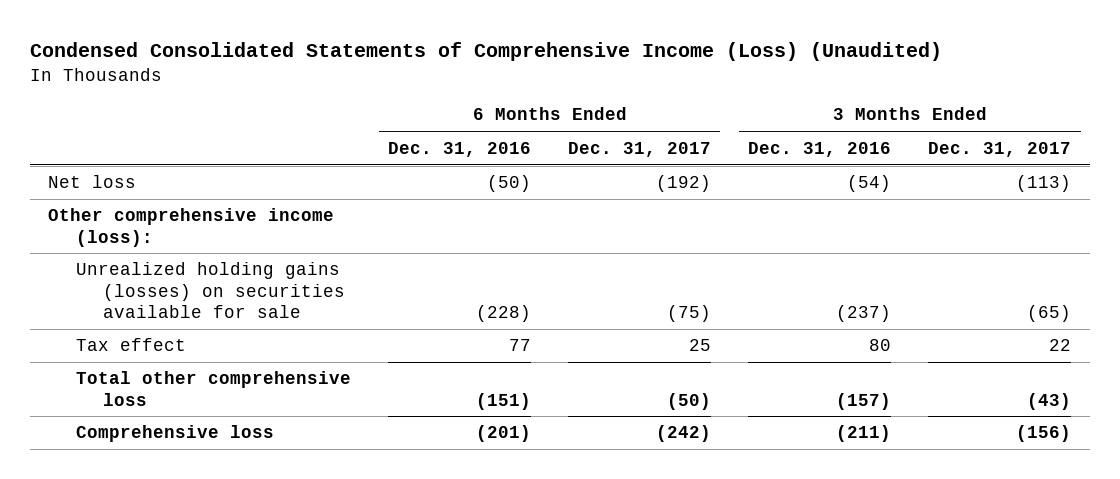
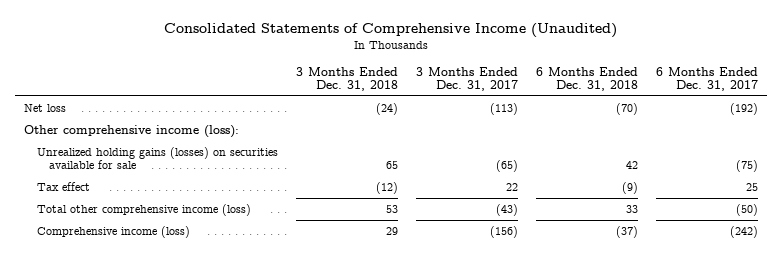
- Condensed Consolidated Statements of Comprehensive Income (Loss) (Unaudited)
+ Consolidated Statements of Comprehensive Income (Unaudited)
- | 6 Months Ended Dec. 31, 2016 | 6 Months Ended Dec. 31, 2017 | 3 Months Ended Dec. 31, 2016 | 3 Months Ended Dec. 31, 2017
+ | 3 Months Ended Dec. 31, 2018 | 3 Months Ended Dec. 31, 2017 | 6 Months Ended Dec. 31, 2018 | 6 Months Ended Dec. 31, 2017
- Total other comprehensive loss | (151) | (50) | (157) | (43)
- Comprehensive loss | (201) | (242) | (211) | (156)
+ Total other comprehensive income (loss) | 53 | (43) | 33 | (50)
+ Comprehensive income (loss) | 29 | (156) | (37) | (242)

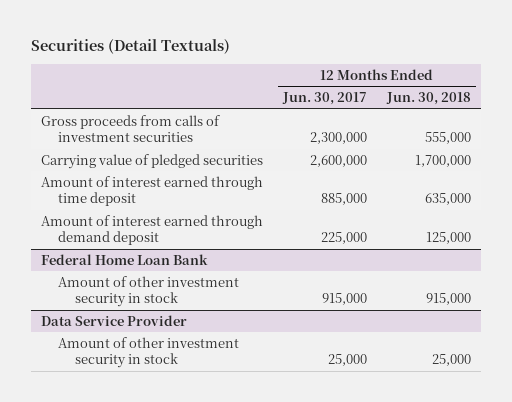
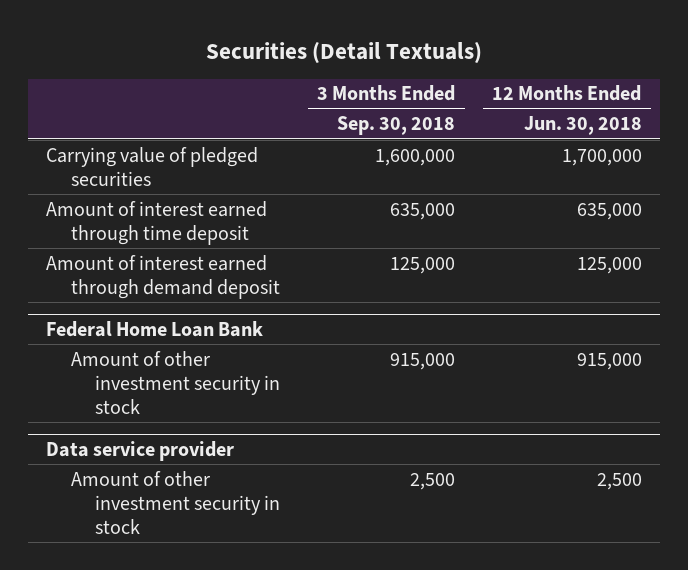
- | 12 Months Ended Jun. 30, 2017 | 12 Months Ended Jun. 30, 2018
+ | 3 Months Ended Sep. 30, 2018 | 12 Months Ended Jun. 30, 2018
- Gross proceeds from calls of investment securities | 2,300,000 | 555,000
- Data Service Provider
- Amount of other investment security in stock | 25,000 | 25,000
+ Data service provider
+ Amount of other investment security in stock | 2,500 | 2,500

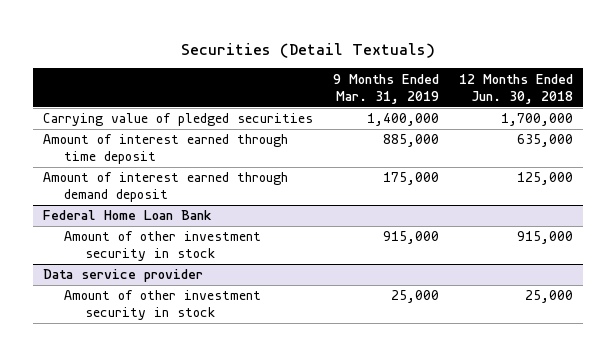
- | 3 Months Ended Sep. 30, 2018 | 12 Months Ended Jun. 30, 2018
+ | 9 Months Ended Mar. 31, 2019 | 12 Months Ended Jun. 30, 2018
@ Data service provider
- Amount of other investment security in stock | 2,500 | 2,500
+ Amount of other investment security in stock | 25,000 | 25,000

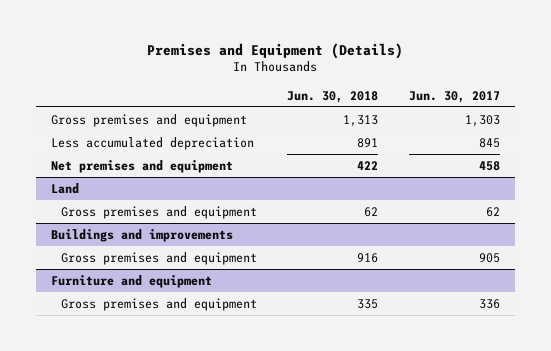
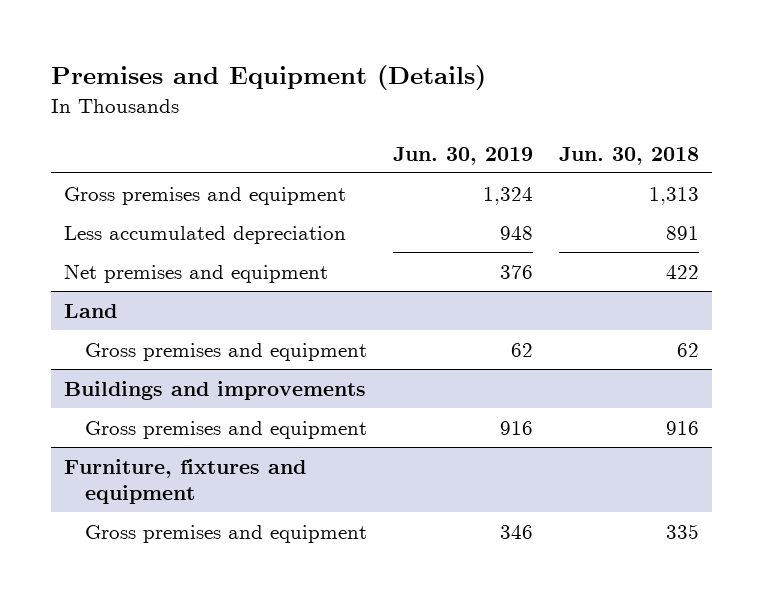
- | Jun. 30, 2018 | Jun. 30, 2017
+ | Jun. 30, 2019 | Jun. 30, 2018
- Furniture and equipment
+ Furniture, fixtures and equipment

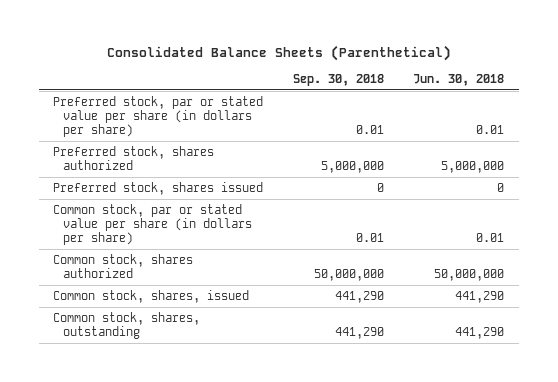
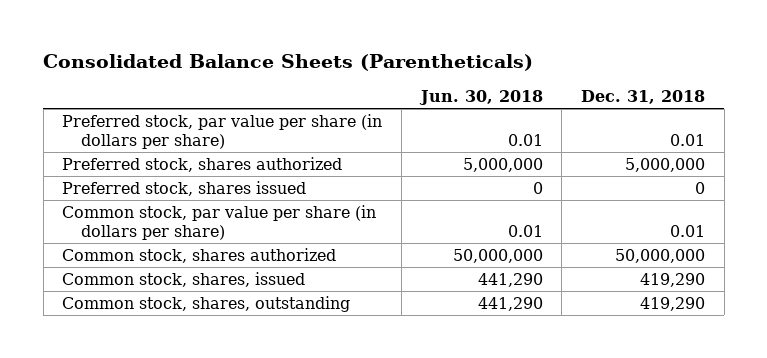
- Consolidated Balance Sheets (Parenthetical)
+ Consolidated Balance Sheets (Parentheticals)
- | Sep. 30, 2018 | Jun. 30, 2018
+ | Jun. 30, 2018 | Dec. 31, 2018
- Preferred stock, par or stated value per share (in dollars per share) | 0.01 | 0.01
+ Preferred stock, par value per share (in dollars per share) | 0.01 | 0.01
- Common stock, par or stated value per share (in dollars per share) | 0.01 | 0.01
+ Common stock, par value per share (in dollars per share) | 0.01 | 0.01

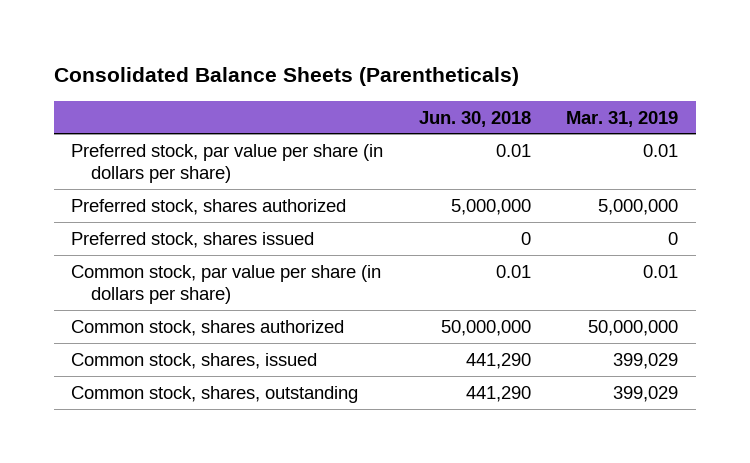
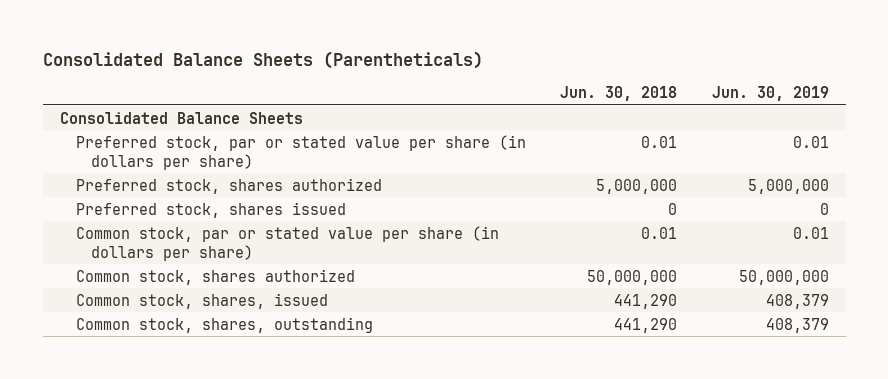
- | Jun. 30, 2018 | Mar. 31, 2019
+ | Jun. 30, 2018 | Jun. 30, 2019
- Preferred stock, par value per share (in dollars per share) | 0.01 | 0.01
+ Consolidated Balance Sheets
+ Preferred stock, par or stated value per share (in dollars per share) | 0.01 | 0.01
- Common stock, par value per share (in dollars per share) | 0.01 | 0.01
+ Common stock, par or stated value per share (in dollars per share) | 0.01 | 0.01

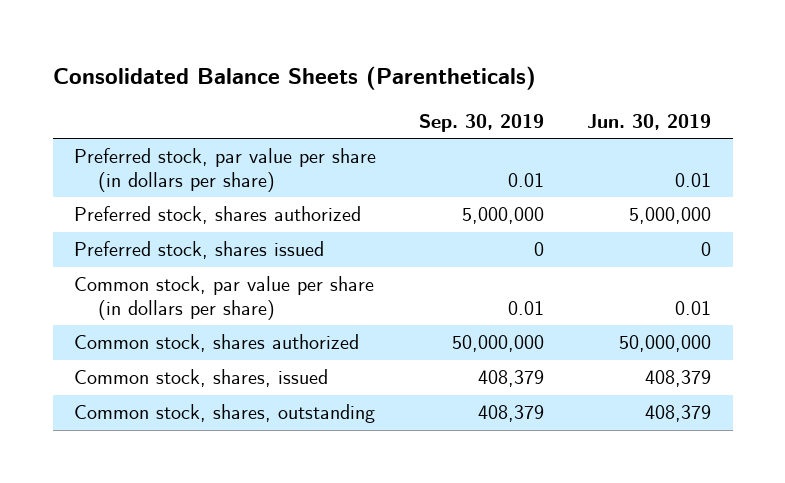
- | Jun. 30, 2018 | Jun. 30, 2019
+ | Sep. 30, 2019 | Jun. 30, 2019
- Consolidated Balance Sheets
- Preferred stock, par or stated value per share (in dollars per share) | 0.01 | 0.01
+ Preferred stock, par value per share (in dollars per share) | 0.01 | 0.01
- Common stock, par or stated value per share (in dollars per share) | 0.01 | 0.01
+ Common stock, par value per share (in dollars per share) | 0.01 | 0.01

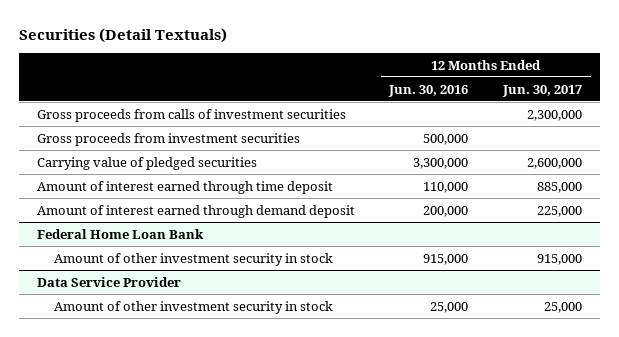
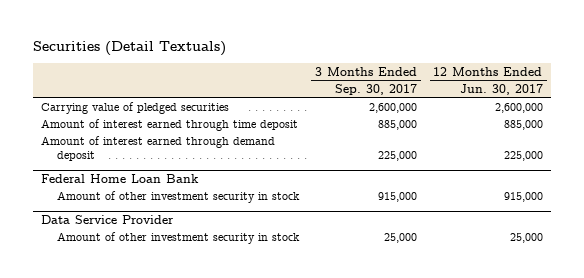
- | 12 Months Ended Jun. 30, 2016 | 12 Months Ended Jun. 30, 2017
+ | 3 Months Ended Sep. 30, 2017 | 12 Months Ended Jun. 30, 2017
- Gross proceeds from calls of investment securities | | 2,300,000
- Gross proceeds from investment securities | 500,000 |

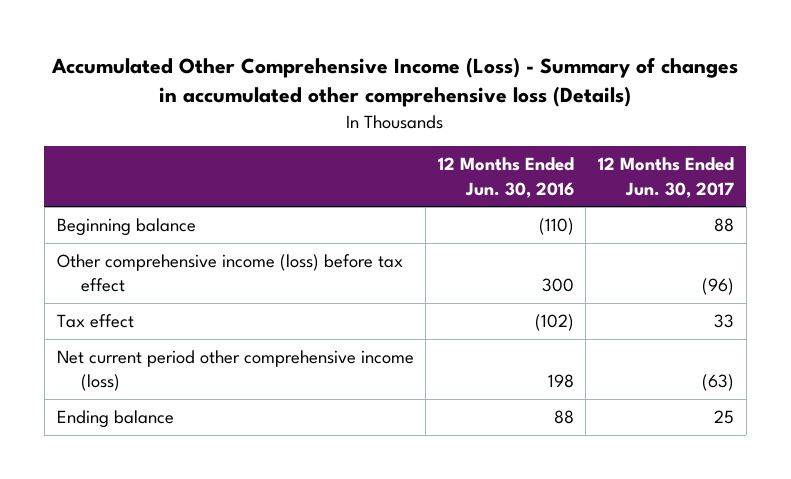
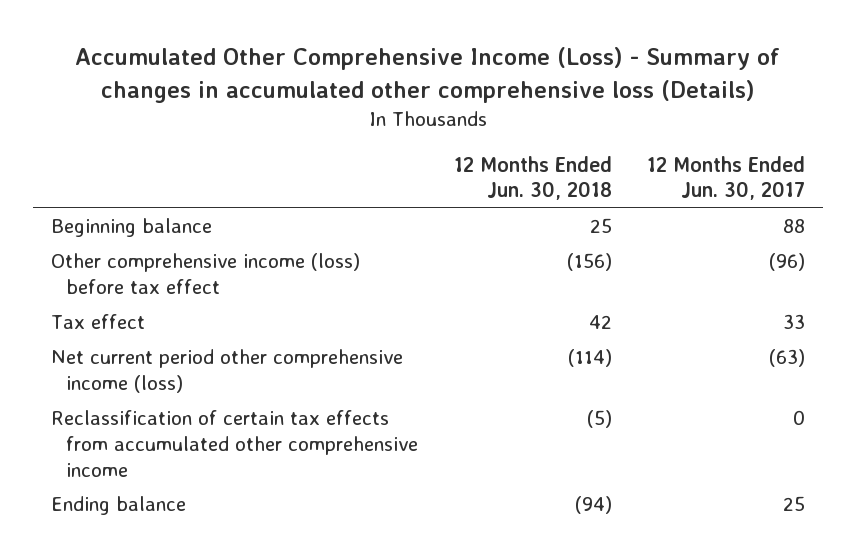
- | 12 Months Ended Jun. 30, 2016 | 12 Months Ended Jun. 30, 2017
+ | 12 Months Ended Jun. 30, 2018 | 12 Months Ended Jun. 30, 2017
+ Reclassification of certain tax effects from accumulated other comprehensive income | (5) | 0

